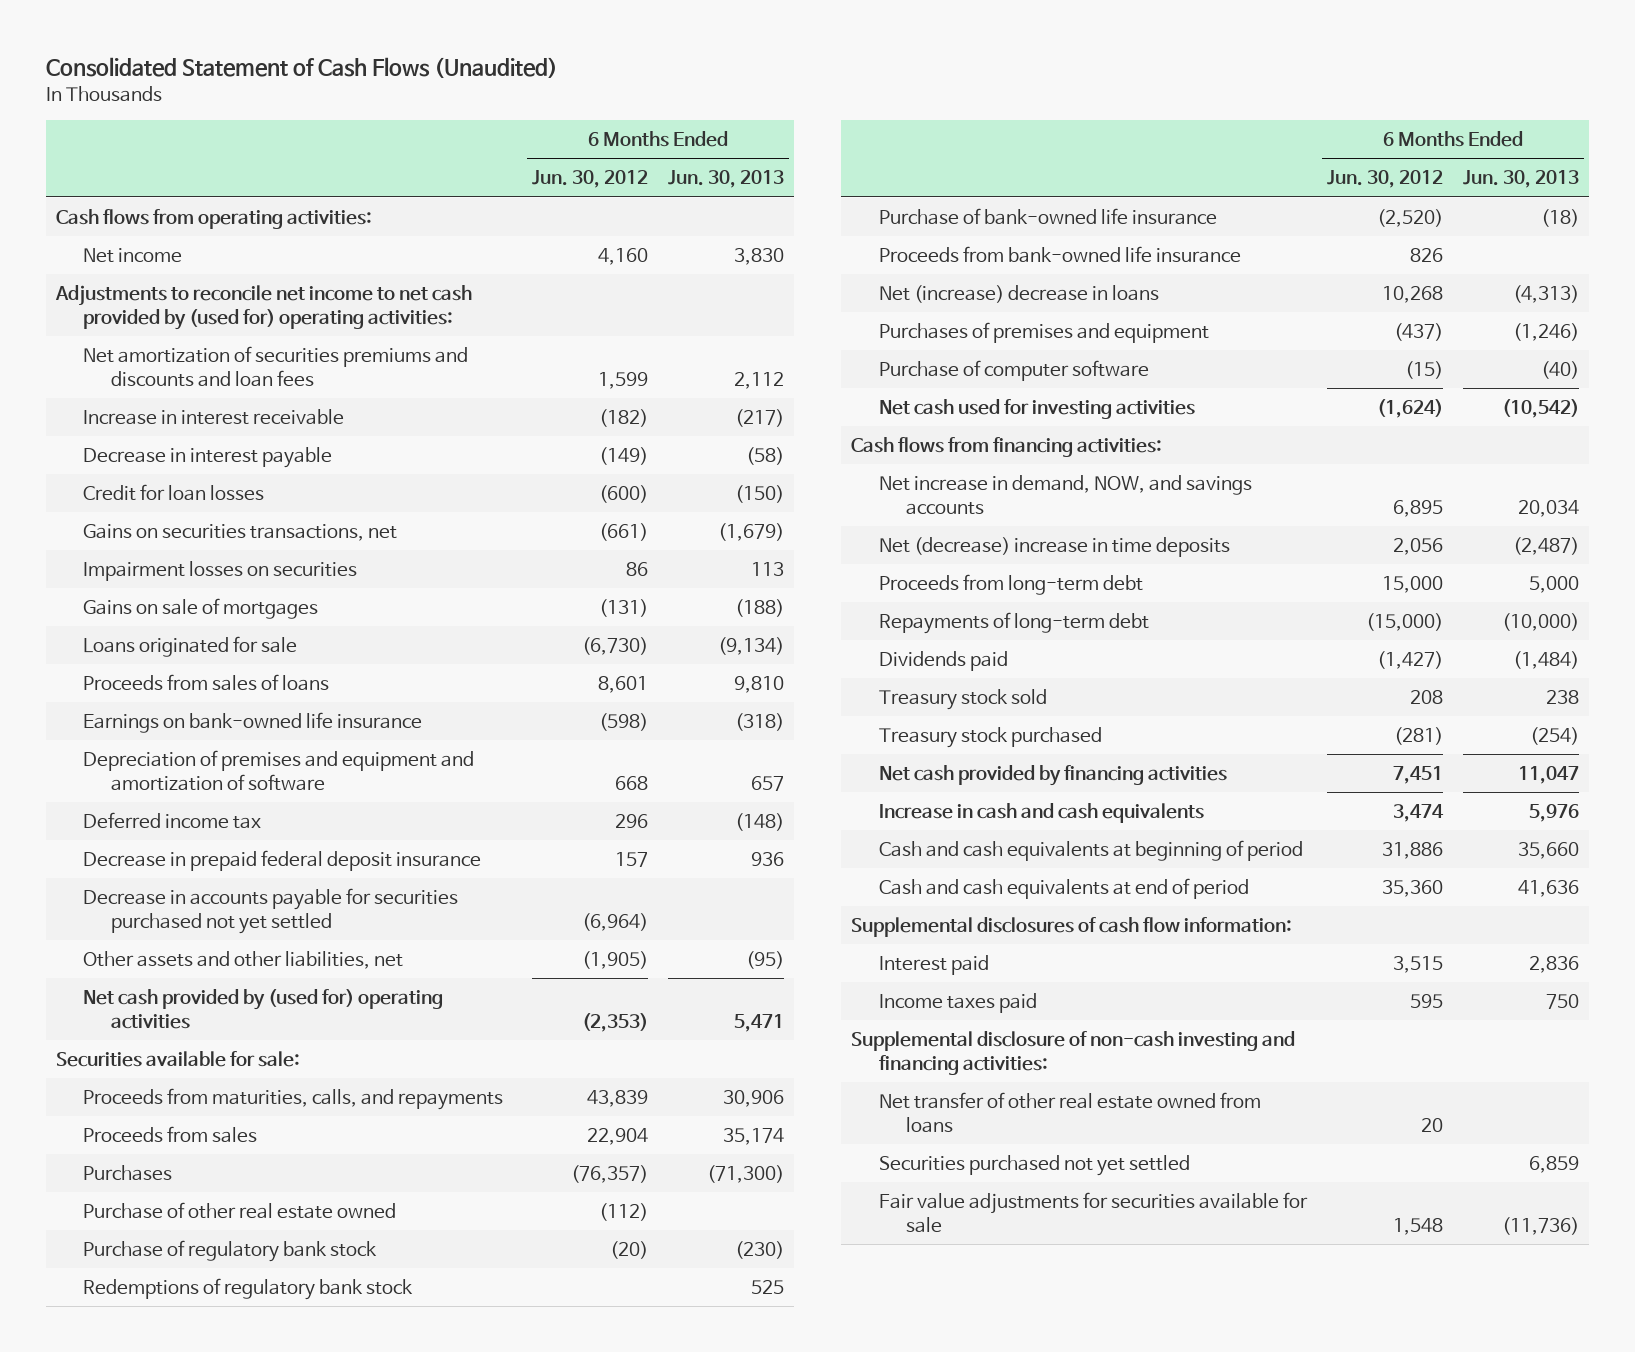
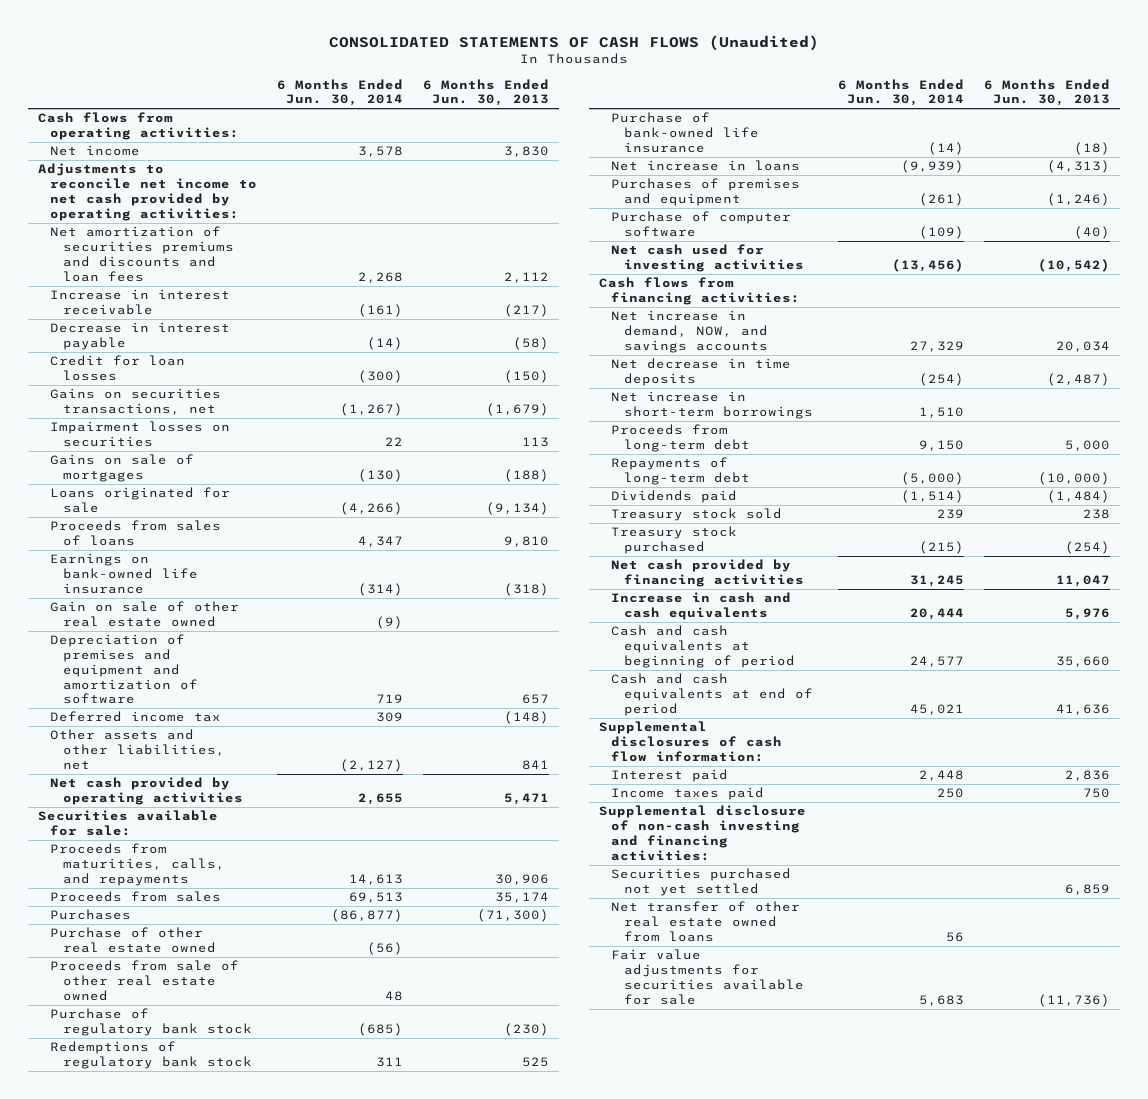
- Consolidated Statement of Cash Flows (Unaudited)
+ CONSOLIDATED STATEMENTS OF CASH FLOWS (Unaudited)
- | 6 Months Ended Jun. 30, 2012 | 6 Months Ended Jun. 30, 2013
+ | 6 Months Ended Jun. 30, 2014 | 6 Months Ended Jun. 30, 2013
- Adjustments to reconcile net income to net cash provided by (used for) operating activities:
+ Adjustments to reconcile net income to net cash provided by operating activities:
+ Gain on sale of other real estate owned | (9) |
- Decrease in prepaid federal deposit insurance | 157 | 936
- Decrease in accounts payable for securities purchased not yet settled | (6,964) |
- Other assets and other liabilities, net | (1,905) | (95)
- Net cash provided by (used for) operating activities | (2,353) | 5,471
+ Other assets and other liabilities, net | (2,127) | 841
+ Net cash provided by operating activities | 2,655 | 5,471
+ Proceeds from sale of other real estate owned | 48 |
- Proceeds from bank-owned life insurance | 826 |
- Net (increase) decrease in loans | 10,268 | (4,313)
+ Net increase in loans | (9,939) | (4,313)
- Net (decrease) increase in time deposits | 2,056 | (2,487)
+ Net decrease in time deposits | (254) | (2,487)
+ Net increase in short-term borrowings | 1,510 |
moved down: Net transfer of other real estate owned from loans | 56 |

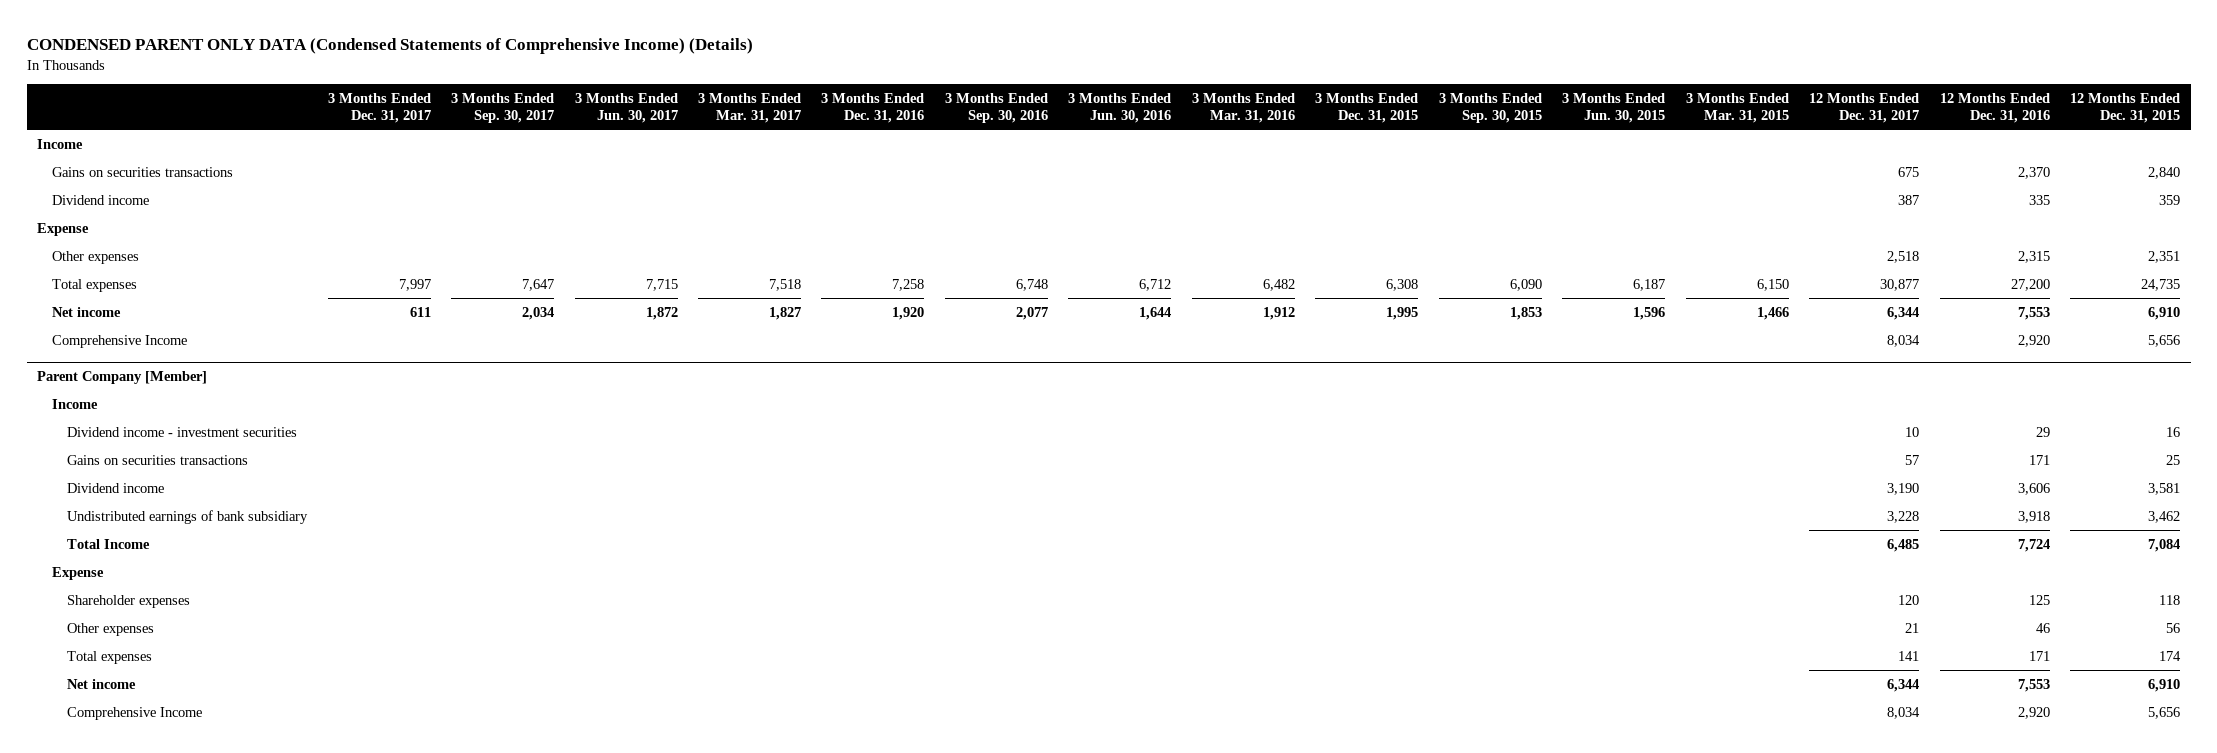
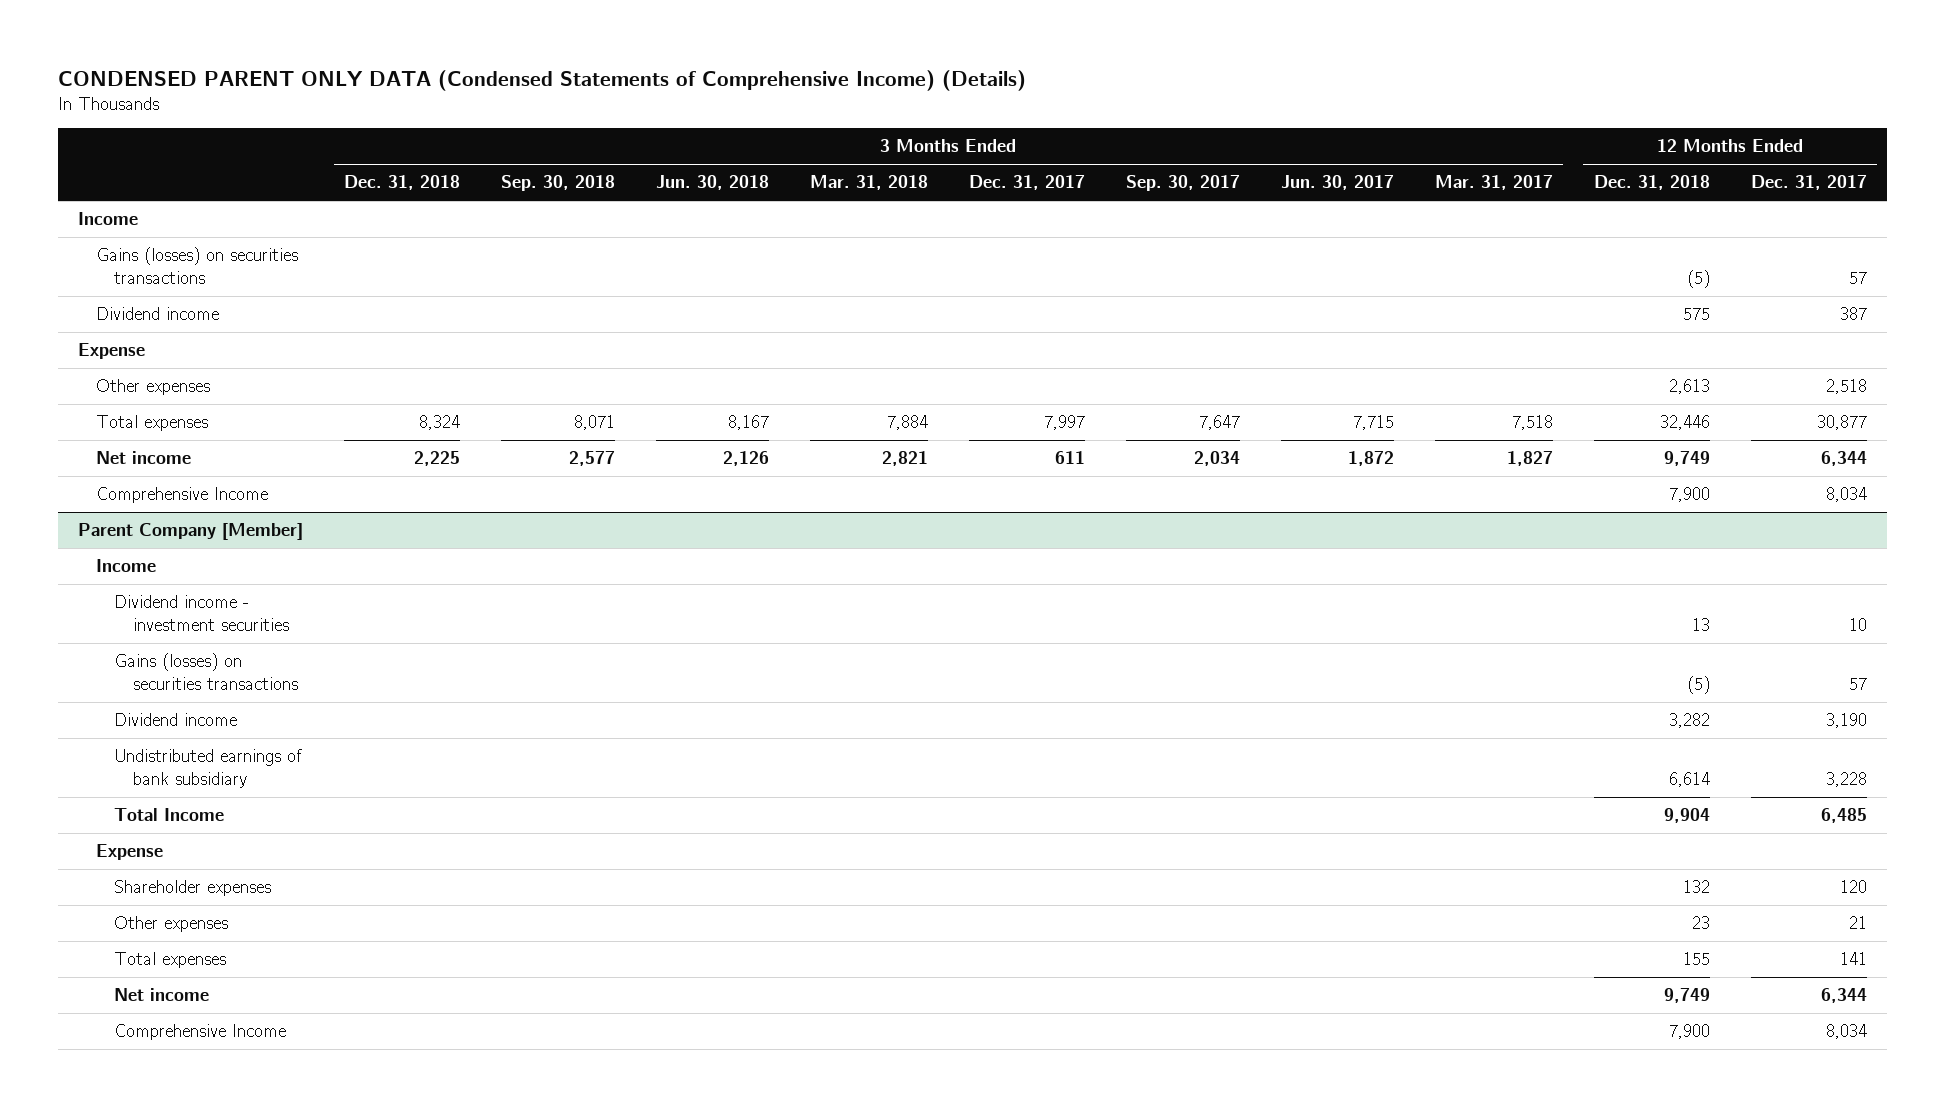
- | 3 Months Ended Dec. 31, 2017 | 3 Months Ended Sep. 30, 2017 | 3 Months Ended Jun. 30, 2017 | 3 Months Ended Mar. 31, 2017 | 3 Months Ended Dec. 31, 2016 | 3 Months Ended Sep. 30, 2016 | 3 Months Ended Jun. 30, 2016 | 3 Months Ended Mar. 31, 2016 | 3 Months Ended Dec. 31, 2015 | 3 Months Ended Sep. 30, 2015 | 3 Months Ended Jun. 30, 2015 | 3 Months Ended Mar. 31, 2015 | 12 Months Ended Dec. 31, 2017 | 12 Months Ended Dec. 31, 2016 | 12 Months Ended Dec. 31, 2015
+ | 3 Months Ended Dec. 31, 2018 | 3 Months Ended Sep. 30, 2018 | 3 Months Ended Jun. 30, 2018 | 3 Months Ended Mar. 31, 2018 | 3 Months Ended Dec. 31, 2017 | 3 Months Ended Sep. 30, 2017 | 3 Months Ended Jun. 30, 2017 | 3 Months Ended Mar. 31, 2017 | 12 Months Ended Dec. 31, 2018 | 12 Months Ended Dec. 31, 2017
- Gains on securities transactions | | | | | | | | | | | | | 675 | 2,370 | 2,840
+ Gains (losses) on securities transactions | | | | | | | | | (5) | 57
@ Parent Company [Member]
- Gains on securities transactions | | | | | | | | | | | | | 57 | 171 | 25
+ Gains (losses) on securities transactions | | | | | | | | | (5) | 57

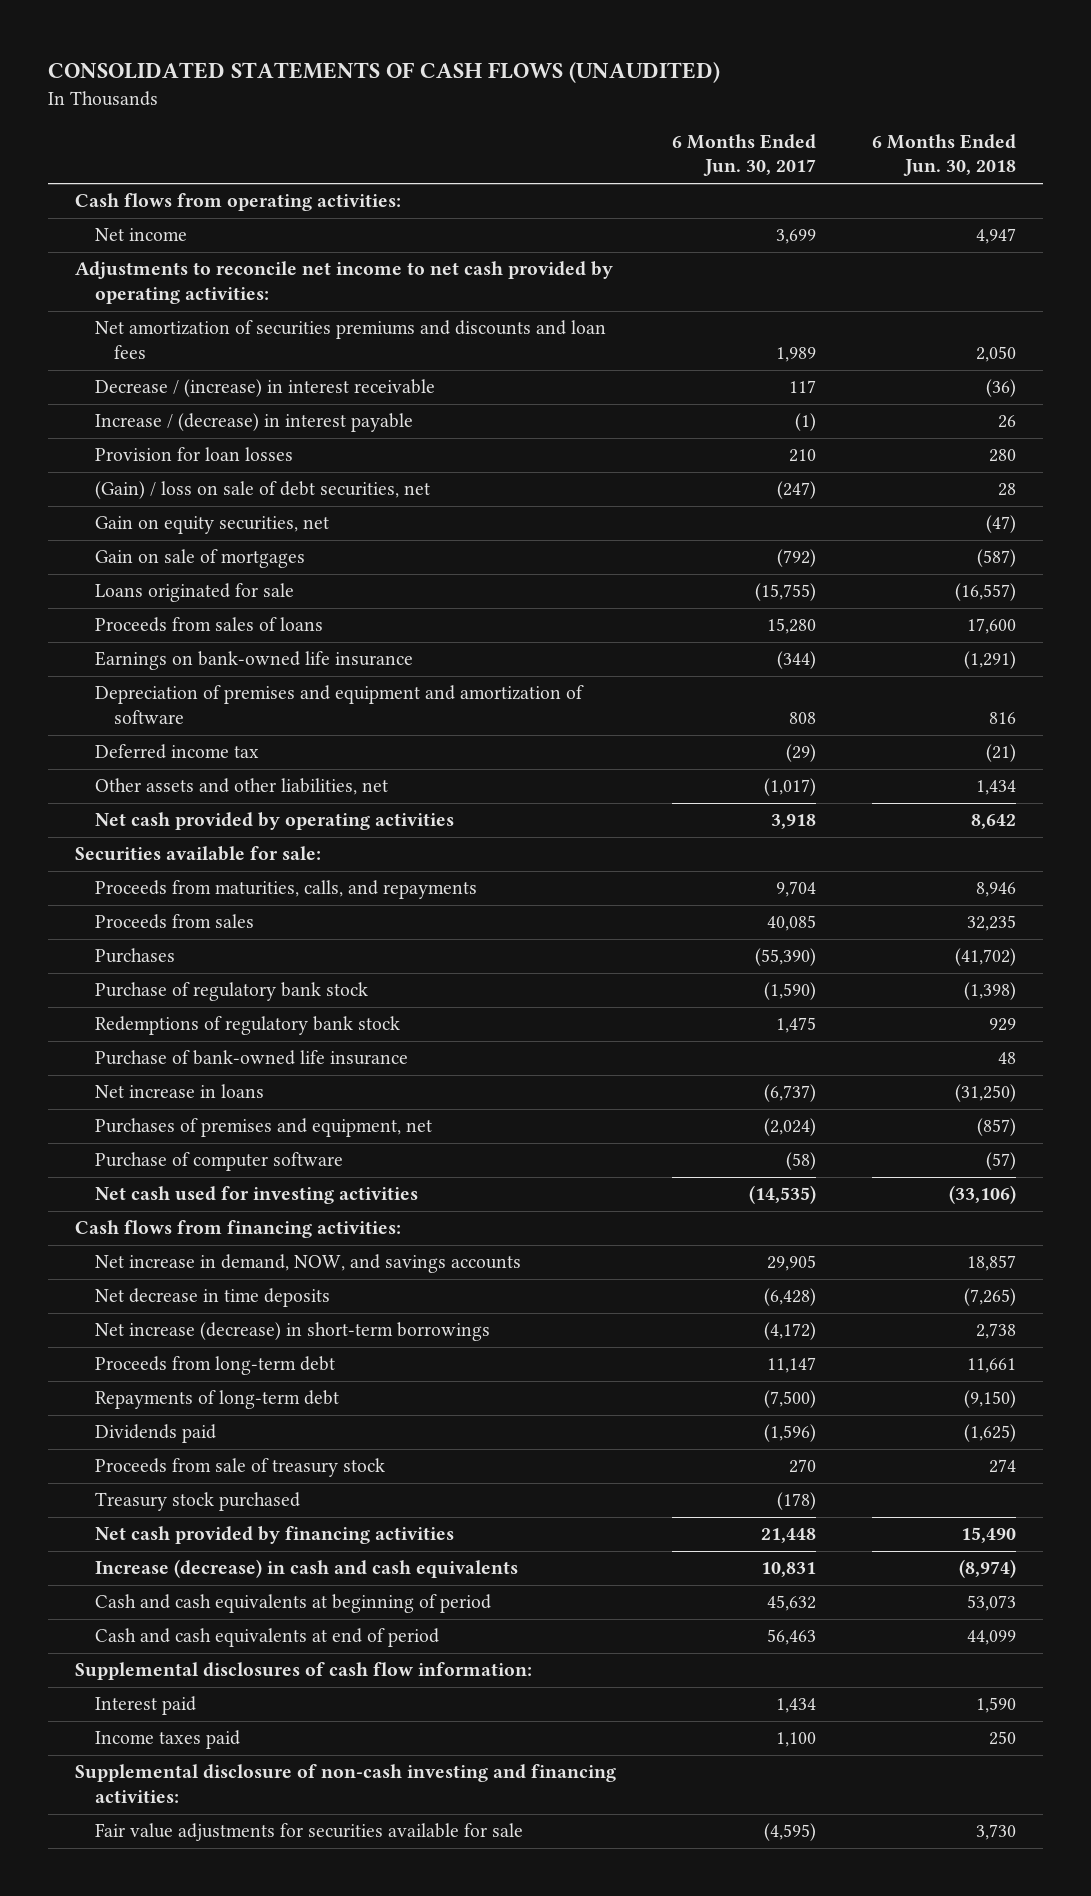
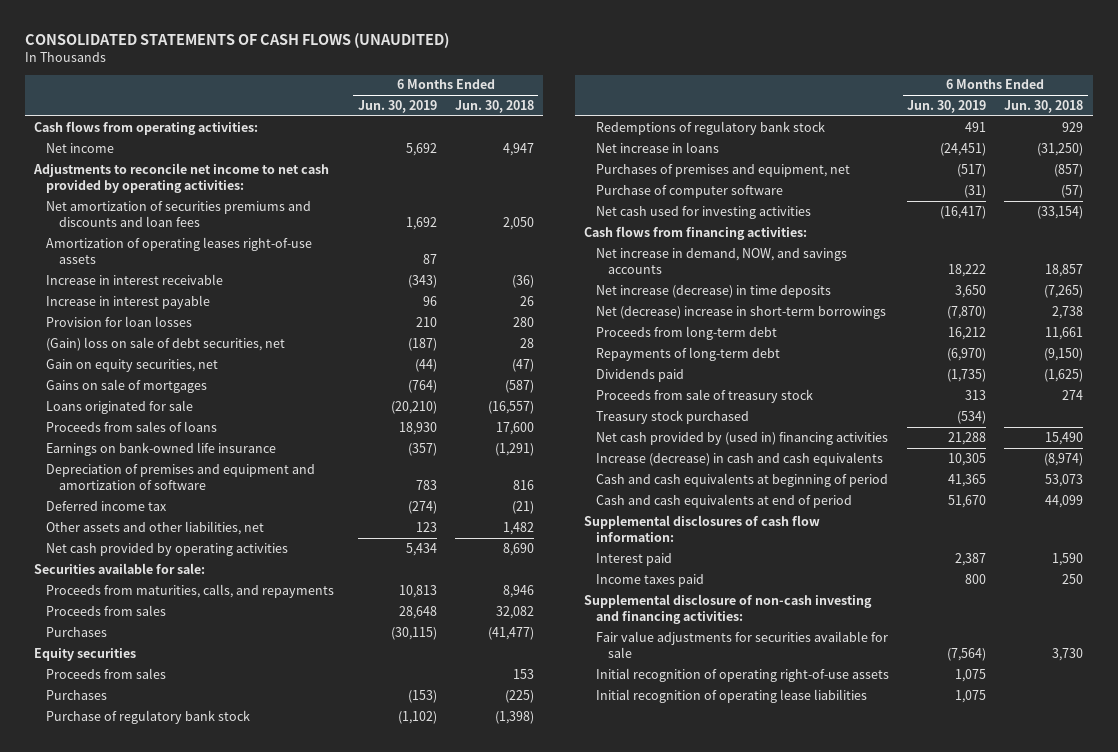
- | 6 Months Ended Jun. 30, 2017 | 6 Months Ended Jun. 30, 2018
+ | 6 Months Ended Jun. 30, 2019 | 6 Months Ended Jun. 30, 2018
- Decrease / (increase) in interest receivable | 117 | (36)
- Increase / (decrease) in interest payable | (1) | 26
+ Amortization of operating leases right-of-use assets | 87 |
+ Increase in interest receivable | (343) | (36)
+ Increase in interest payable | 96 | 26
- (Gain) / loss on sale of debt securities, net | (247) | 28
+ (Gain) loss on sale of debt securities, net | (187) | 28
- Gain on sale of mortgages | (792) | (587)
+ Gains on sale of mortgages | (764) | (587)
- Other assets and other liabilities, net | (1,017) | 1,434
- Net cash provided by operating activities | 3,918 | 8,642
+ Other assets and other liabilities, net | 123 | 1,482
+ Net cash provided by operating activities | 5,434 | 8,690
- Proceeds from sales | 40,085 | 32,235
- Purchases | (55,390) | (41,702)
+ Proceeds from sales | 28,648 | 32,082
+ Purchases | (30,115) | (41,477)
+ Equity securities
+ Proceeds from sales | | 153
+ Purchases | (153) | (225)
- Purchase of bank-owned life insurance | | 48
- Net cash used for investing activities | (14,535) | (33,106)
+ Net cash used for investing activities | (16,417) | (33,154)
- Net decrease in time deposits | (6,428) | (7,265)
- Net increase (decrease) in short-term borrowings | (4,172) | 2,738
+ Net increase (decrease) in time deposits | 3,650 | (7,265)
+ Net (decrease) increase in short-term borrowings | (7,870) | 2,738
- Net cash provided by financing activities | 21,448 | 15,490
+ Net cash provided by (used in) financing activities | 21,288 | 15,490
+ Initial recognition of operating right-of-use assets | 1,075 |
+ Initial recognition of operating lease liabilities | 1,075 |

